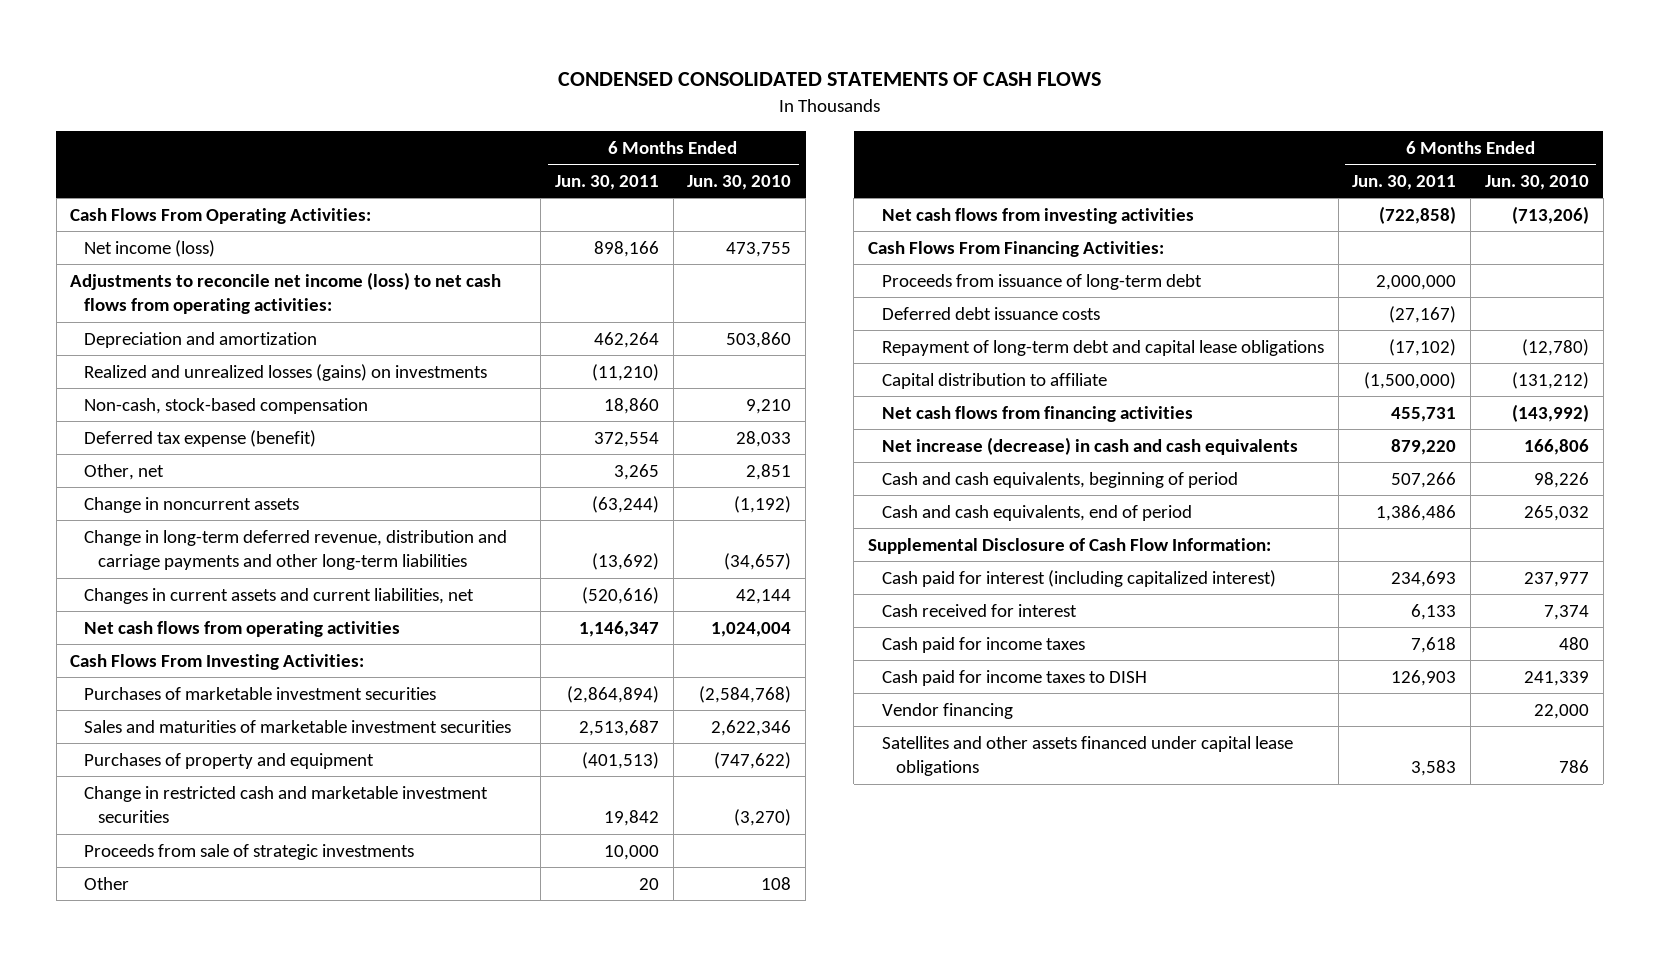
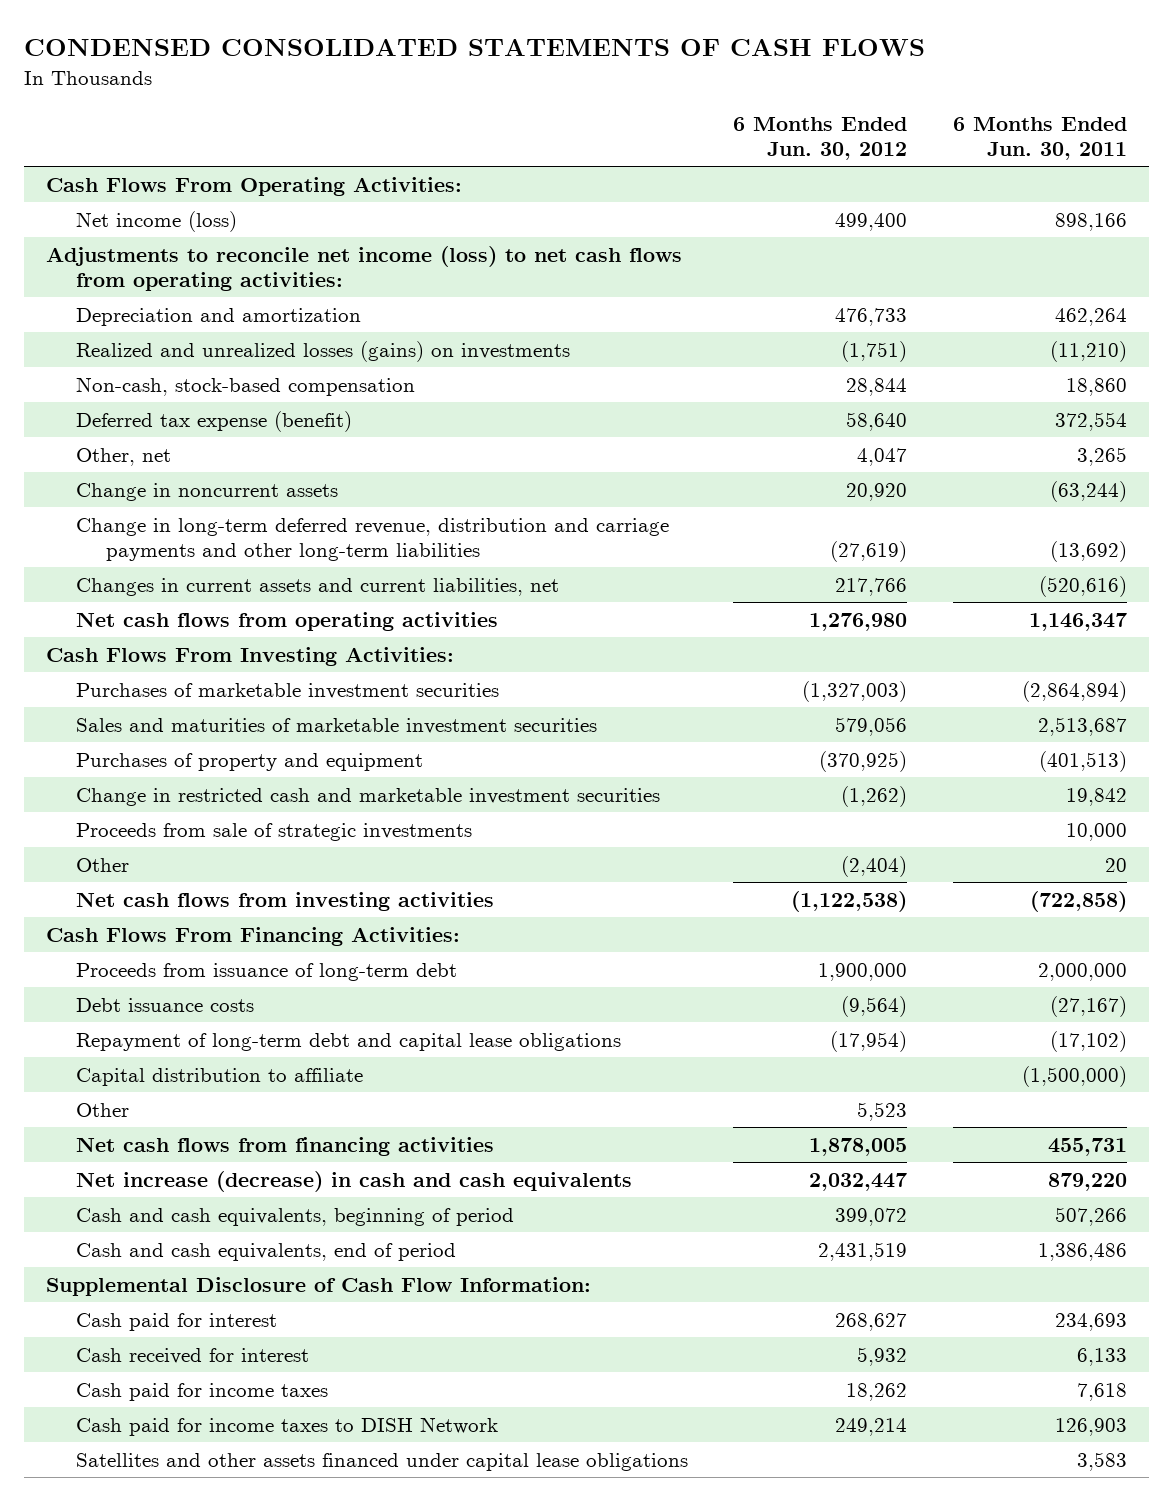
- | 6 Months Ended Jun. 30, 2011 | 6 Months Ended Jun. 30, 2010
+ | 6 Months Ended Jun. 30, 2012 | 6 Months Ended Jun. 30, 2011
- Deferred debt issuance costs | (27,167) |
+ Debt issuance costs | (9,564) | (27,167)
+ Other | 5,523 |
- Cash paid for interest (including capitalized interest) | 234,693 | 237,977
+ Cash paid for interest | 268,627 | 234,693
- Cash paid for income taxes to DISH | 126,903 | 241,339
- Vendor financing | | 22,000
+ Cash paid for income taxes to DISH Network | 249,214 | 126,903

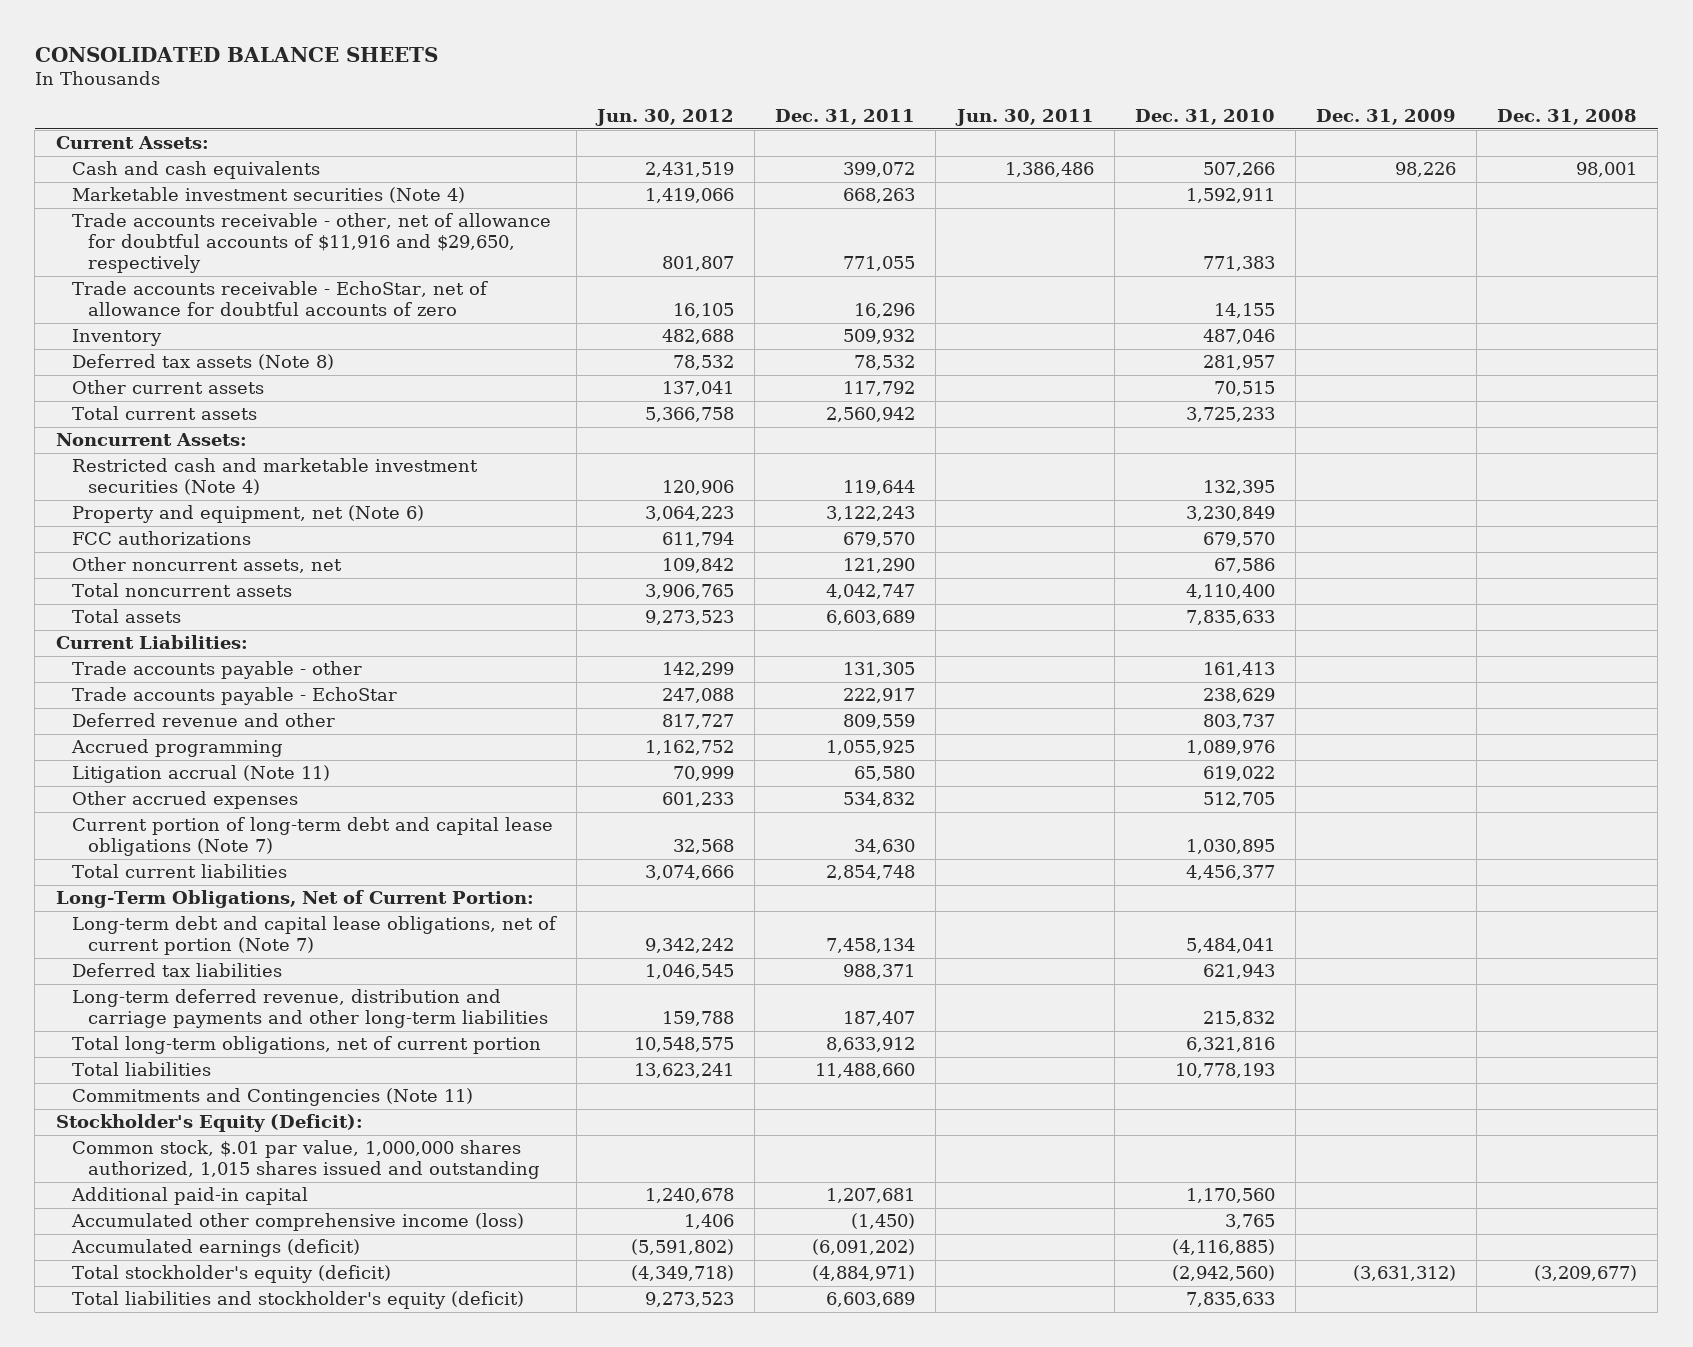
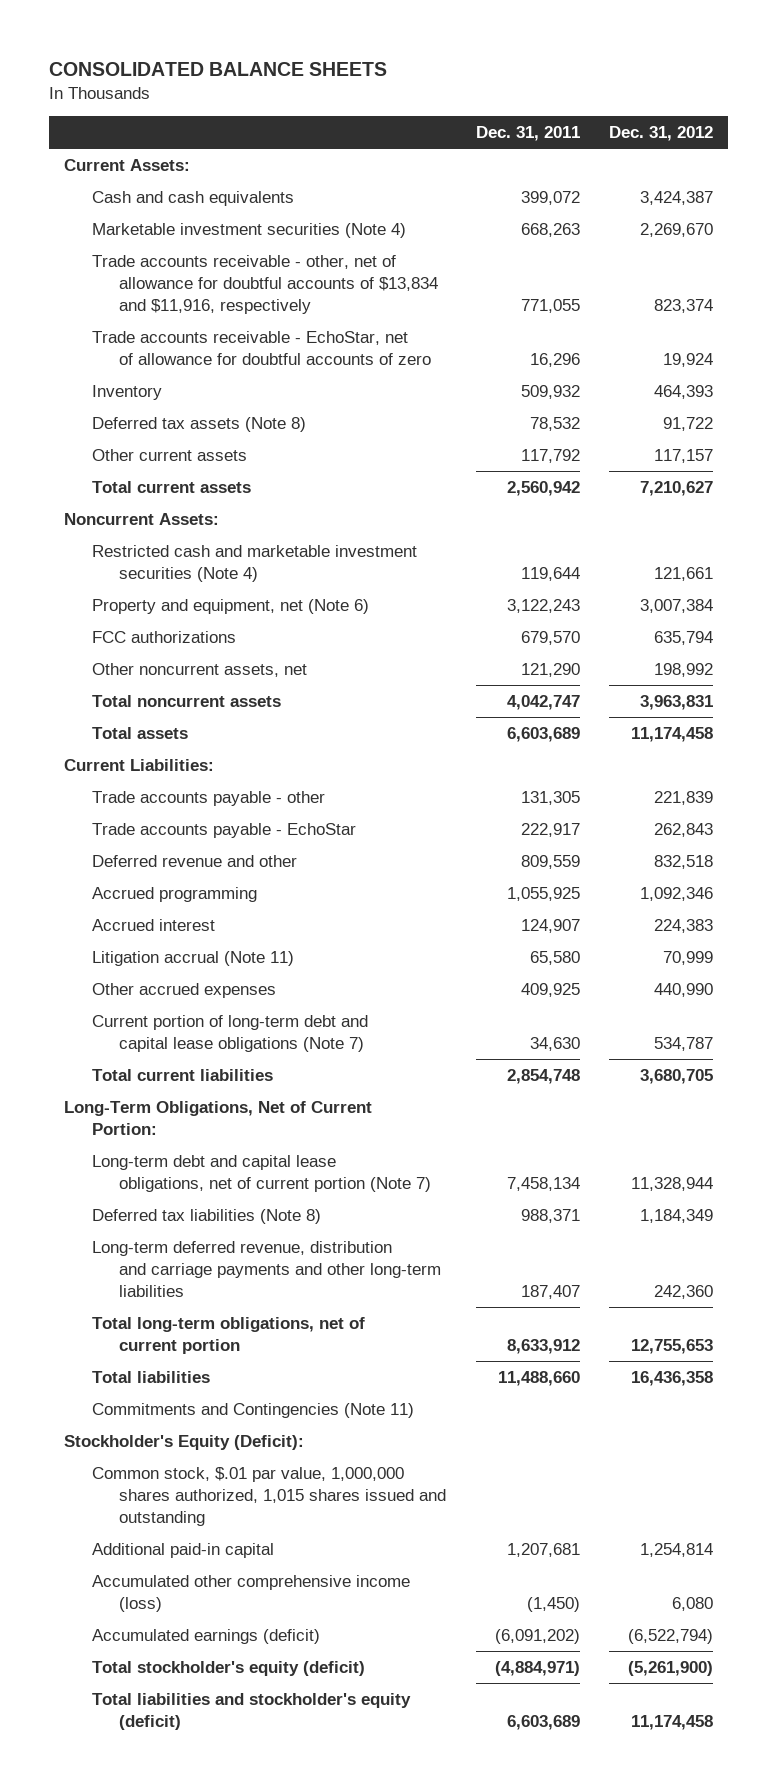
- | Jun. 30, 2012 | Dec. 31, 2011 | Jun. 30, 2011 | Dec. 31, 2010 | Dec. 31, 2009 | Dec. 31, 2008
+ | Dec. 31, 2011 | Dec. 31, 2012
- Trade accounts receivable - other, net of allowance for doubtful accounts of $11,916 and $29,650, respectively | 801,807 | 771,055 | | 771,383 | |
+ Trade accounts receivable - other, net of allowance for doubtful accounts of $13,834 and $11,916, respectively | 771,055 | 823,374
+ Accrued interest | 124,907 | 224,383
- Other accrued expenses | 601,233 | 534,832 | | 512,705 | |
+ Other accrued expenses | 409,925 | 440,990
- Deferred tax liabilities | 1,046,545 | 988,371 | | 621,943 | |
+ Deferred tax liabilities (Note 8) | 988,371 | 1,184,349

